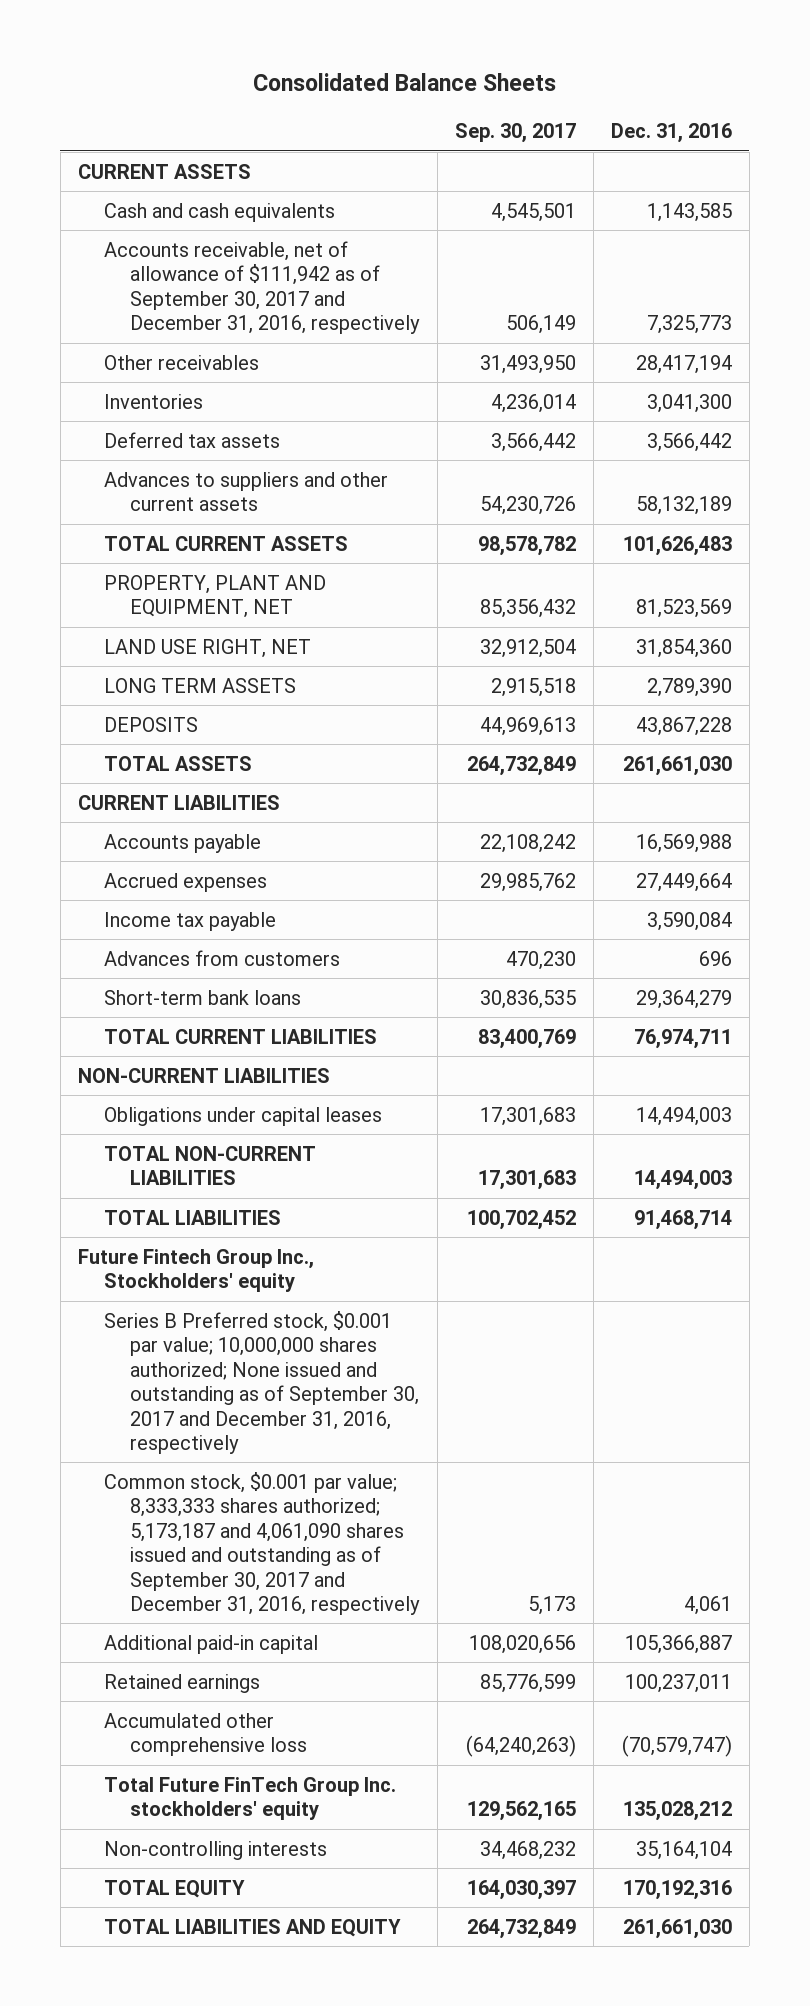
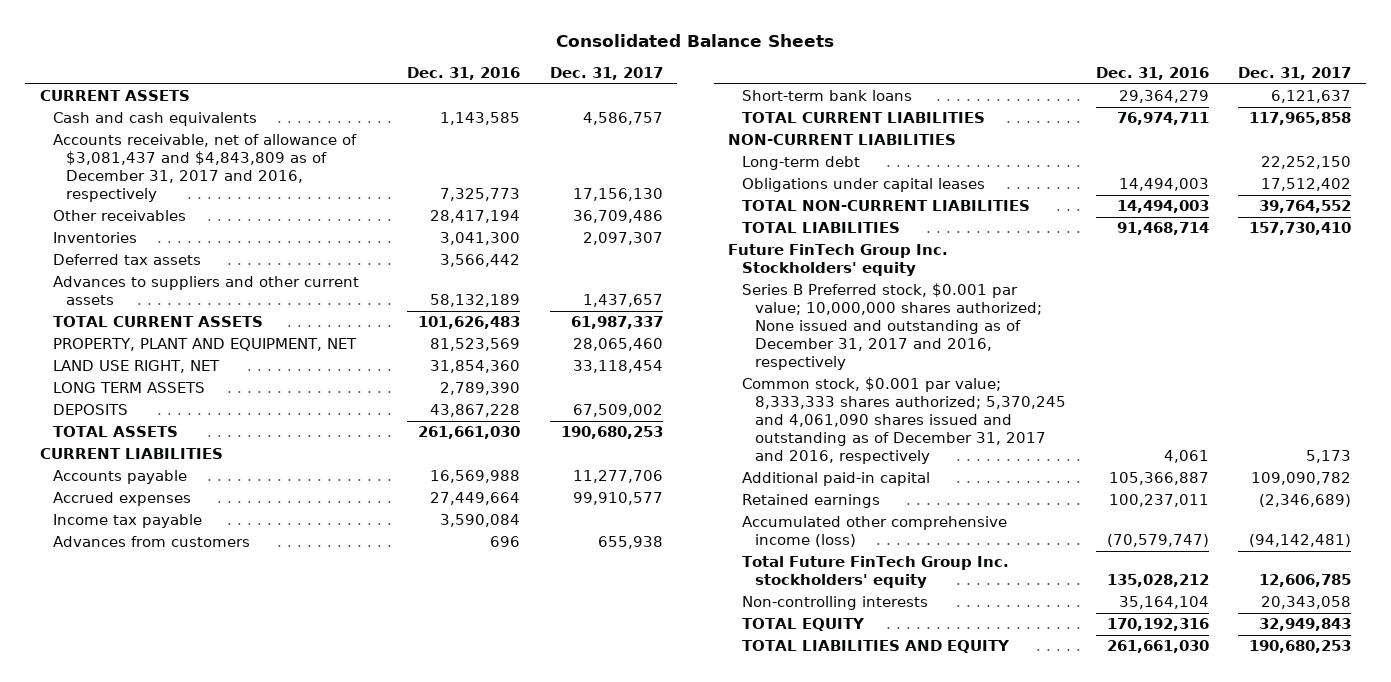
- | Sep. 30, 2017 | Dec. 31, 2016
+ | Dec. 31, 2016 | Dec. 31, 2017
- Accounts receivable, net of allowance of $111,942 as of September 30, 2017 and December 31, 2016, respectively | 506,149 | 7,325,773
+ Accounts receivable, net of allowance of $3,081,437 and $4,843,809 as of December 31, 2017 and 2016, respectively | 7,325,773 | 17,156,130
+ Long-term debt | | 22,252,150
- Future Fintech Group Inc., Stockholders' equity
- Series B Preferred stock, $0.001 par value; 10,000,000 shares authorized; None issued and outstanding as of September 30, 2017 and December 31, 2016, respectively
- Common stock, $0.001 par value; 8,333,333 shares authorized; 5,173,187 and 4,061,090 shares issued and outstanding as of September 30, 2017 and December 31, 2016, respectively | 5,173 | 4,061
+ Future FinTech Group Inc. Stockholders' equity
+ Series B Preferred stock, $0.001 par value; 10,000,000 shares authorized; None issued and outstanding as of December 31, 2017 and 2016, respectively
+ Common stock, $0.001 par value; 8,333,333 shares authorized; 5,370,245 and 4,061,090 shares issued and outstanding as of December 31, 2017 and 2016, respectively | 4,061 | 5,173
- Accumulated other comprehensive loss | (64,240,263) | (70,579,747)
+ Accumulated other comprehensive income (loss) | (70,579,747) | (94,142,481)

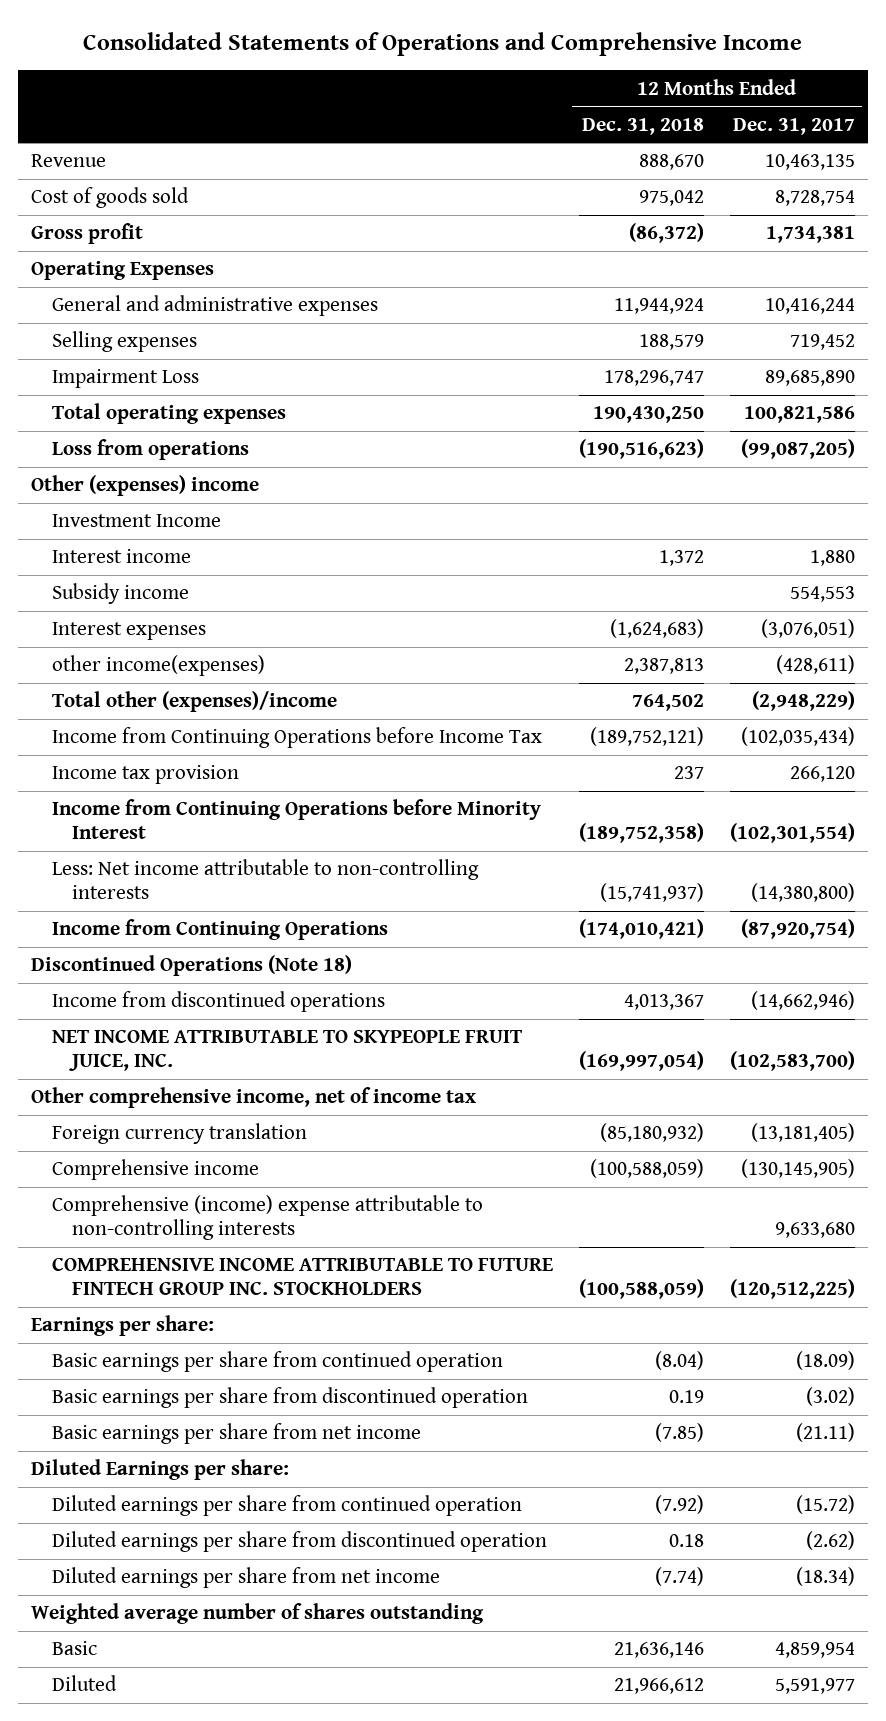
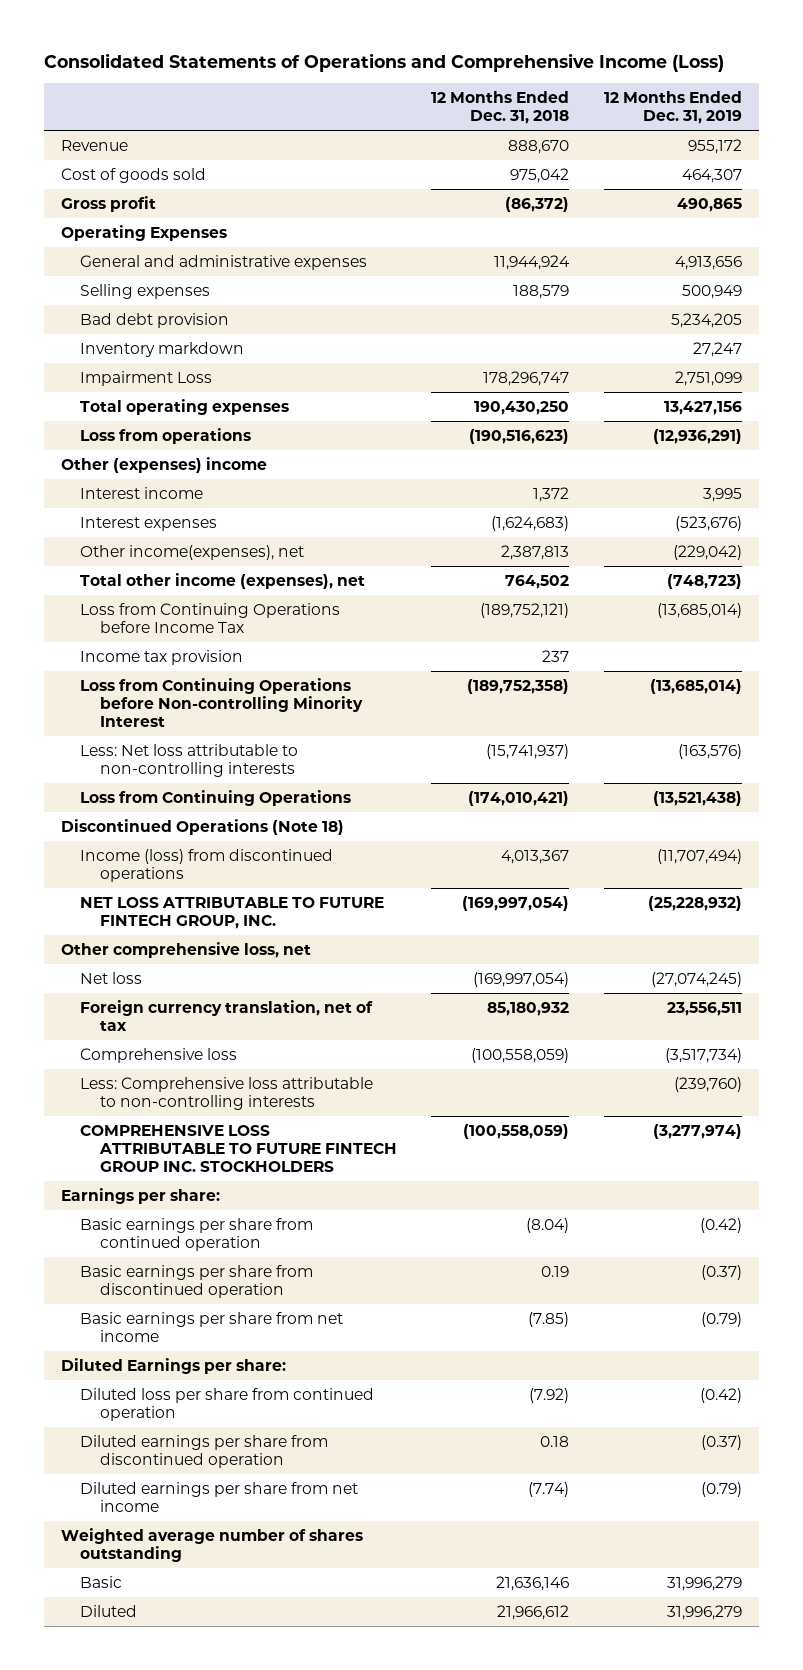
- Consolidated Statements of Operations and Comprehensive Income
+ Consolidated Statements of Operations and Comprehensive Income (Loss)
- | 12 Months Ended Dec. 31, 2018 | 12 Months Ended Dec. 31, 2017
+ | 12 Months Ended Dec. 31, 2018 | 12 Months Ended Dec. 31, 2019
+ Bad debt provision | | 5,234,205
+ Inventory markdown | | 27,247
- Investment Income
- Subsidy income | | 554,553
- other income(expenses) | 2,387,813 | (428,611)
- Total other (expenses)/income | 764,502 | (2,948,229)
- Income from Continuing Operations before Income Tax | (189,752,121) | (102,035,434)
+ Other income(expenses), net | 2,387,813 | (229,042)
+ Total other income (expenses), net | 764,502 | (748,723)
+ Loss from Continuing Operations before Income Tax | (189,752,121) | (13,685,014)
- Income from Continuing Operations before Minority Interest | (189,752,358) | (102,301,554)
- Less: Net income attributable to non-controlling interests | (15,741,937) | (14,380,800)
- Income from Continuing Operations | (174,010,421) | (87,920,754)
+ Loss from Continuing Operations before Non-controlling Minority Interest | (189,752,358) | (13,685,014)
+ Less: Net loss attributable to non-controlling interests | (15,741,937) | (163,576)
+ Loss from Continuing Operations | (174,010,421) | (13,521,438)
- Income from discontinued operations | 4,013,367 | (14,662,946)
- NET INCOME ATTRIBUTABLE TO SKYPEOPLE FRUIT JUICE, INC. | (169,997,054) | (102,583,700)
- Other comprehensive income, net of income tax
- Foreign currency translation | (85,180,932) | (13,181,405)
- Comprehensive income | (100,588,059) | (130,145,905)
- Comprehensive (income) expense attributable to non-controlling interests | | 9,633,680
- COMPREHENSIVE INCOME ATTRIBUTABLE TO FUTURE FINTECH GROUP INC. STOCKHOLDERS | (100,588,059) | (120,512,225)
+ Income (loss) from discontinued operations | 4,013,367 | (11,707,494)
+ NET LOSS ATTRIBUTABLE TO FUTURE FINTECH GROUP, INC. | (169,997,054) | (25,228,932)
+ Other comprehensive loss, net
+ Net loss | (169,997,054) | (27,074,245)
+ Foreign currency translation, net of tax | 85,180,932 | 23,556,511
+ Comprehensive loss | (100,558,059) | (3,517,734)
+ Less: Comprehensive loss attributable to non-controlling interests | | (239,760)
+ COMPREHENSIVE LOSS ATTRIBUTABLE TO FUTURE FINTECH GROUP INC. STOCKHOLDERS | (100,558,059) | (3,277,974)
- Diluted earnings per share from continued operation | (7.92) | (15.72)
+ Diluted loss per share from continued operation | (7.92) | (0.42)

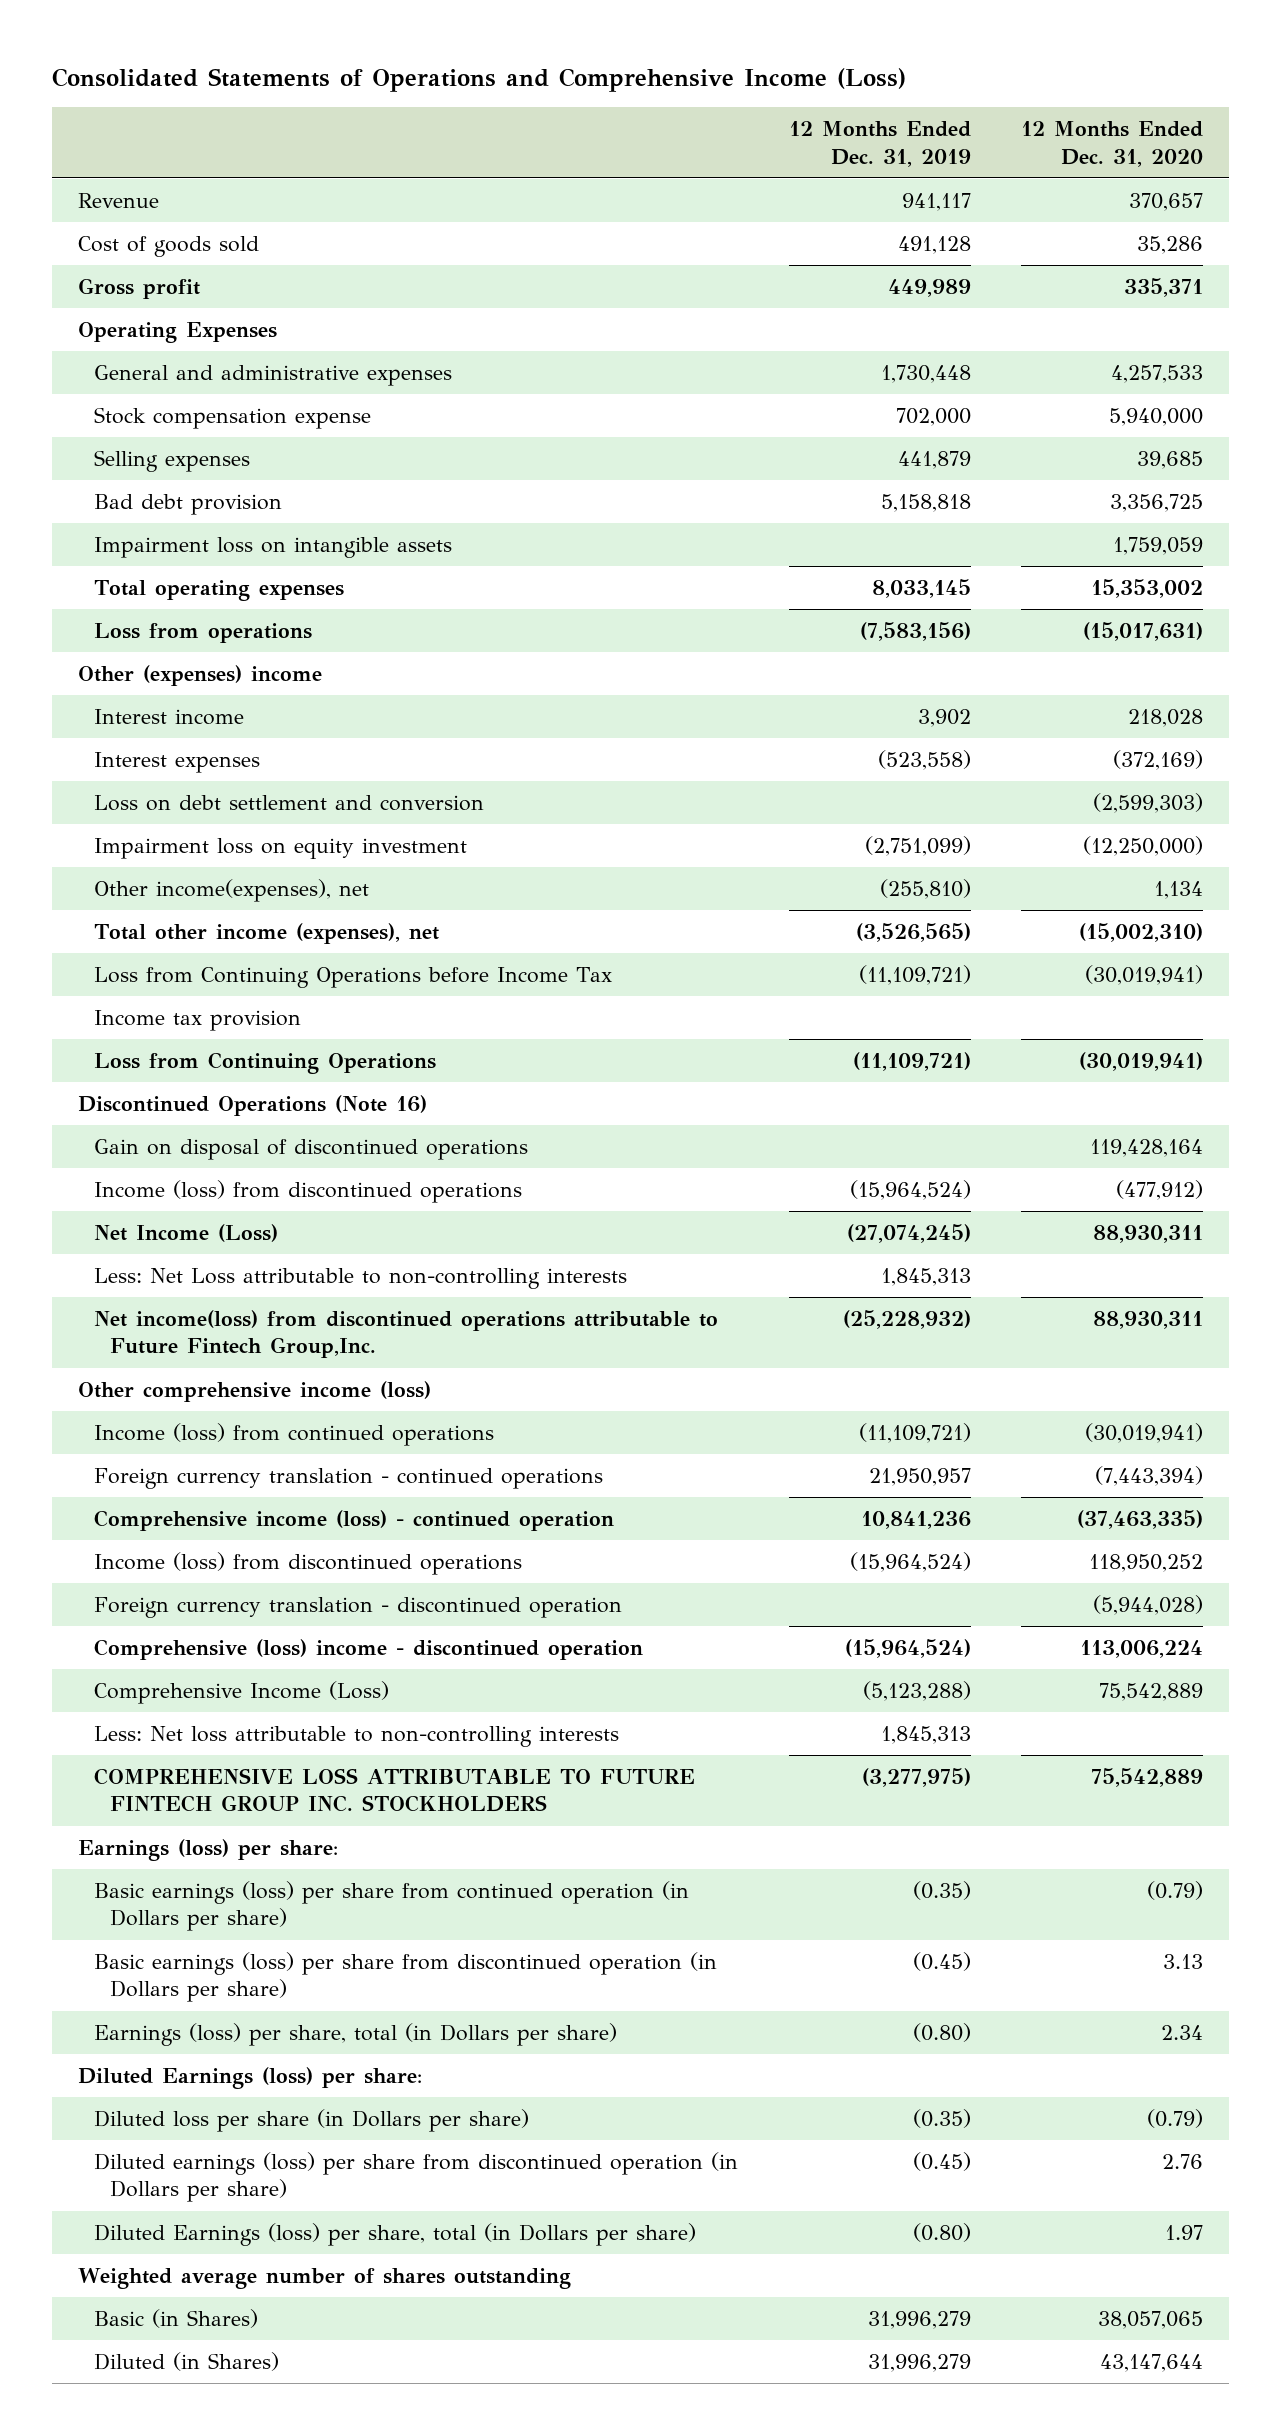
- | 12 Months Ended Dec. 31, 2018 | 12 Months Ended Dec. 31, 2019
+ | 12 Months Ended Dec. 31, 2019 | 12 Months Ended Dec. 31, 2020
- Revenue | 888,670 | 955,172
- Cost of goods sold | 975,042 | 464,307
- Gross profit | (86,372) | 490,865
+ Revenue | 941,117 | 370,657
+ Cost of goods sold | 491,128 | 35,286
+ Gross profit | 449,989 | 335,371
- General and administrative expenses | 11,944,924 | 4,913,656
- Selling expenses | 188,579 | 500,949
- Bad debt provision | | 5,234,205
- Inventory markdown | | 27,247
- Impairment Loss | 178,296,747 | 2,751,099
- Total operating expenses | 190,430,250 | 13,427,156
- Loss from operations | (190,516,623) | (12,936,291)
+ General and administrative expenses | 1,730,448 | 4,257,533
+ Stock compensation expense | 702,000 | 5,940,000
+ Selling expenses | 441,879 | 39,685
+ Bad debt provision | 5,158,818 | 3,356,725
+ Impairment loss on intangible assets | | 1,759,059
+ Total operating expenses | 8,033,145 | 15,353,002
+ Loss from operations | (7,583,156) | (15,017,631)
- Interest income | 1,372 | 3,995
- Interest expenses | (1,624,683) | (523,676)
- Other income(expenses), net | 2,387,813 | (229,042)
- Total other income (expenses), net | 764,502 | (748,723)
- Loss from Continuing Operations before Income Tax | (189,752,121) | (13,685,014)
+ Interest income | 3,902 | 218,028
+ Interest expenses | (523,558) | (372,169)
+ Loss on debt settlement and conversion | | (2,599,303)
+ Impairment loss on equity investment | (2,751,099) | (12,250,000)
+ Other income(expenses), net | (255,810) | 1,134
+ Total other income (expenses), net | (3,526,565) | (15,002,310)
+ Loss from Continuing Operations before Income Tax | (11,109,721) | (30,019,941)
- Loss from Continuing Operations before Non-controlling Minority Interest | (189,752,358) | (13,685,014)
- Less: Net loss attributable to non-controlling interests | (15,741,937) | (163,576)
- Loss from Continuing Operations | (174,010,421) | (13,521,438)
- Discontinued Operations (Note 18)
- Income (loss) from discontinued operations | 4,013,367 | (11,707,494)
- NET LOSS ATTRIBUTABLE TO FUTURE FINTECH GROUP, INC. | (169,997,054) | (25,228,932)
- Other comprehensive loss, net
- Net loss | (169,997,054) | (27,074,245)
- Foreign currency translation, net of tax | 85,180,932 | 23,556,511
- Comprehensive loss | (100,558,059) | (3,517,734)
- Less: Comprehensive loss attributable to non-controlling interests | | (239,760)
- COMPREHENSIVE LOSS ATTRIBUTABLE TO FUTURE FINTECH GROUP INC. STOCKHOLDERS | (100,558,059) | (3,277,974)
- Earnings per share:
- Basic earnings per share from continued operation | (8.04) | (0.42)
- Basic earnings per share from discontinued operation | 0.19 | (0.37)
- Basic earnings per share from net income | (7.85) | (0.79)
- Diluted Earnings per share:
- Diluted loss per share from continued operation | (7.92) | (0.42)
- Diluted earnings per share from discontinued operation | 0.18 | (0.37)
- Diluted earnings per share from net income | (7.74) | (0.79)
+ Loss from Continuing Operations | (11,109,721) | (30,019,941)
+ Discontinued Operations (Note 16)
+ Gain on disposal of discontinued operations | | 119,428,164
+ Income (loss) from discontinued operations | (15,964,524) | (477,912)
+ Net Income (Loss) | (27,074,245) | 88,930,311
+ Less: Net Loss attributable to non-controlling interests | 1,845,313 |
+ Net income(loss) from discontinued operations attributable to Future Fintech Group,Inc. | (25,228,932) | 88,930,311
+ Other comprehensive income (loss)
+ Income (loss) from continued operations | (11,109,721) | (30,019,941)
+ Foreign currency translation - continued operations | 21,950,957 | (7,443,394)
+ Comprehensive income (loss) - continued operation | 10,841,236 | (37,463,335)
+ Income (loss) from discontinued operations | (15,964,524) | 118,950,252
+ Foreign currency translation - discontinued operation | | (5,944,028)
+ Comprehensive (loss) income - discontinued operation | (15,964,524) | 113,006,224
+ Comprehensive Income (Loss) | (5,123,288) | 75,542,889
+ Less: Net loss attributable to non-controlling interests | 1,845,313 |
+ COMPREHENSIVE LOSS ATTRIBUTABLE TO FUTURE FINTECH GROUP INC. STOCKHOLDERS | (3,277,975) | 75,542,889
+ Earnings (loss) per share:
+ Basic earnings (loss) per share from continued operation (in Dollars per share) | (0.35) | (0.79)
+ Basic earnings (loss) per share from discontinued operation (in Dollars per share) | (0.45) | 3.13
+ Earnings (loss) per share, total (in Dollars per share) | (0.80) | 2.34
+ Diluted Earnings (loss) per share:
+ Diluted loss per share (in Dollars per share) | (0.35) | (0.79)
+ Diluted earnings (loss) per share from discontinued operation (in Dollars per share) | (0.45) | 2.76
+ Diluted Earnings (loss) per share, total (in Dollars per share) | (0.80) | 1.97
- Basic | 21,636,146 | 31,996,279
- Diluted | 21,966,612 | 31,996,279
+ Basic (in Shares) | 31,996,279 | 38,057,065
+ Diluted (in Shares) | 31,996,279 | 43,147,644

